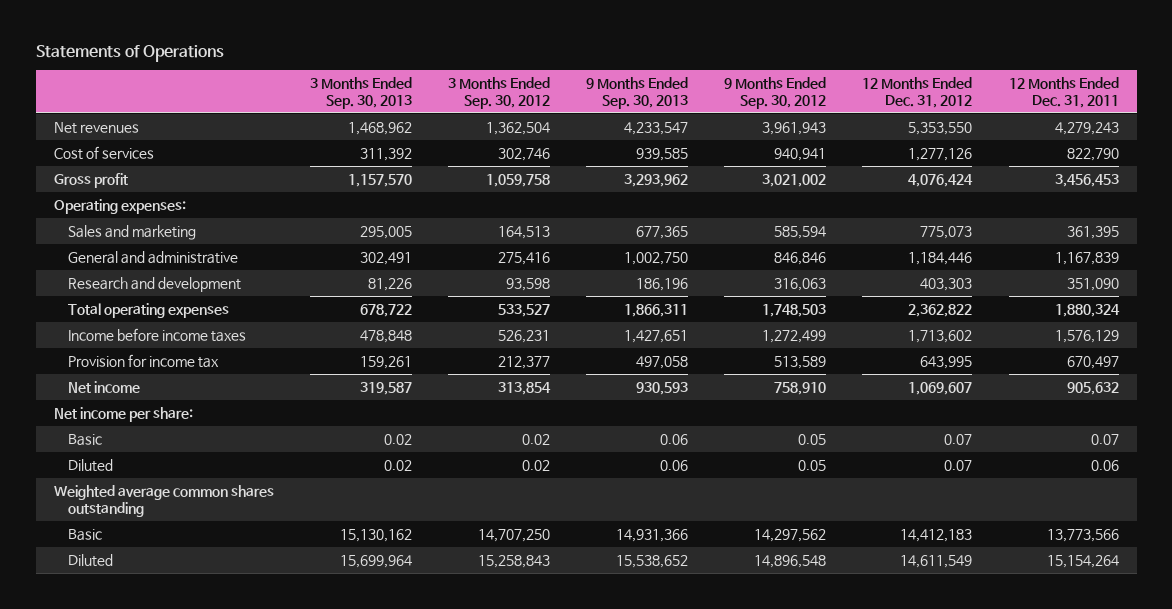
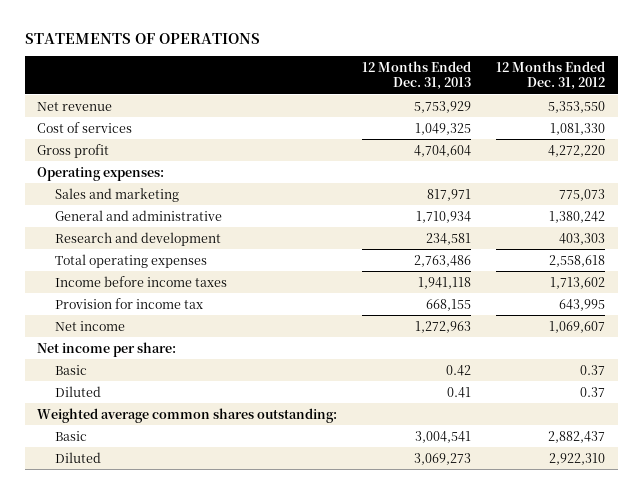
- Statements of Operations
+ STATEMENTS OF OPERATIONS
- | 3 Months Ended Sep. 30, 2013 | 3 Months Ended Sep. 30, 2012 | 9 Months Ended Sep. 30, 2013 | 9 Months Ended Sep. 30, 2012 | 12 Months Ended Dec. 31, 2012 | 12 Months Ended Dec. 31, 2011
+ | 12 Months Ended Dec. 31, 2013 | 12 Months Ended Dec. 31, 2012
- Net revenues | 1,468,962 | 1,362,504 | 4,233,547 | 3,961,943 | 5,353,550 | 4,279,243
- Cost of services | 311,392 | 302,746 | 939,585 | 940,941 | 1,277,126 | 822,790
- Gross profit | 1,157,570 | 1,059,758 | 3,293,962 | 3,021,002 | 4,076,424 | 3,456,453
+ Net revenue | 5,753,929 | 5,353,550
+ Cost of services | 1,049,325 | 1,081,330
+ Gross profit | 4,704,604 | 4,272,220
- General and administrative | 302,491 | 275,416 | 1,002,750 | 846,846 | 1,184,446 | 1,167,839
+ General and administrative | 1,710,934 | 1,380,242
- Total operating expenses | 678,722 | 533,527 | 1,866,311 | 1,748,503 | 2,362,822 | 1,880,324
+ Total operating expenses | 2,763,486 | 2,558,618
- Basic | 0.02 | 0.02 | 0.06 | 0.05 | 0.07 | 0.07
- Diluted | 0.02 | 0.02 | 0.06 | 0.05 | 0.07 | 0.06
- Weighted average common shares outstanding
- Basic | 15,130,162 | 14,707,250 | 14,931,366 | 14,297,562 | 14,412,183 | 13,773,566
- Diluted | 15,699,964 | 15,258,843 | 15,538,652 | 14,896,548 | 14,611,549 | 15,154,264
+ Basic | 0.42 | 0.37
+ Diluted | 0.41 | 0.37
+ Weighted average common shares outstanding:
+ Basic | 3,004,541 | 2,882,437
+ Diluted | 3,069,273 | 2,922,310

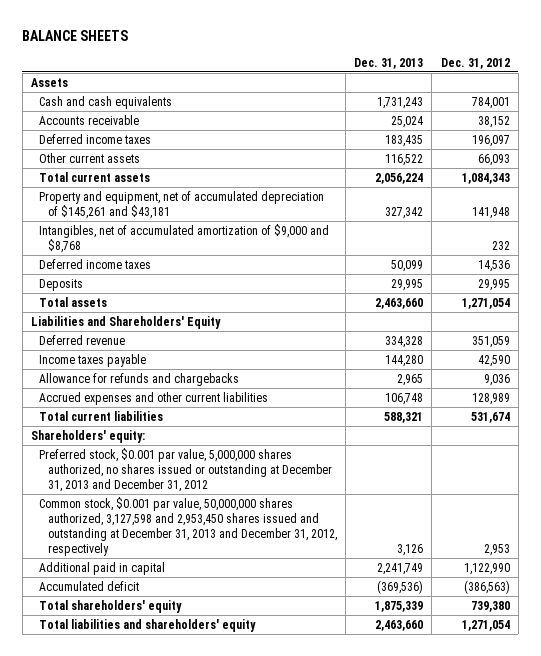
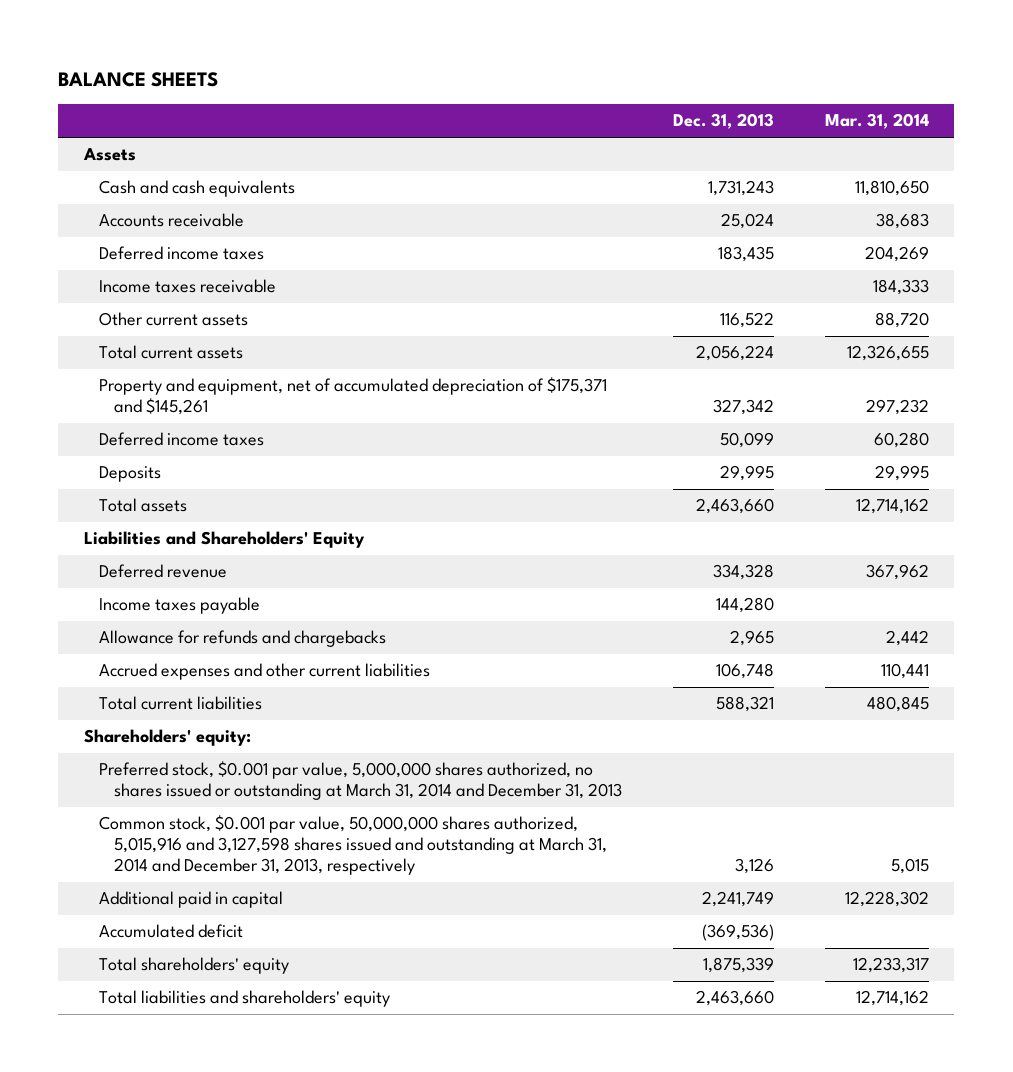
- | Dec. 31, 2013 | Dec. 31, 2012
+ | Dec. 31, 2013 | Mar. 31, 2014
+ Income taxes receivable | | 184,333
- Property and equipment, net of accumulated depreciation of $145,261 and $43,181 | 327,342 | 141,948
- Intangibles, net of accumulated amortization of $9,000 and $8,768 | | 232
+ Property and equipment, net of accumulated depreciation of $175,371 and $145,261 | 327,342 | 297,232
- Preferred stock, $0.001 par value, 5,000,000 shares authorized, no shares issued or outstanding at December 31, 2013 and December 31, 2012
- Common stock, $0.001 par value, 50,000,000 shares authorized, 3,127,598 and 2,953,450 shares issued and outstanding at December 31, 2013 and December 31, 2012, respectively | 3,126 | 2,953
+ Preferred stock, $0.001 par value, 5,000,000 shares authorized, no shares issued or outstanding at March 31, 2014 and December 31, 2013
+ Common stock, $0.001 par value, 50,000,000 shares authorized, 5,015,916 and 3,127,598 shares issued and outstanding at March 31, 2014 and December 31, 2013, respectively | 3,126 | 5,015

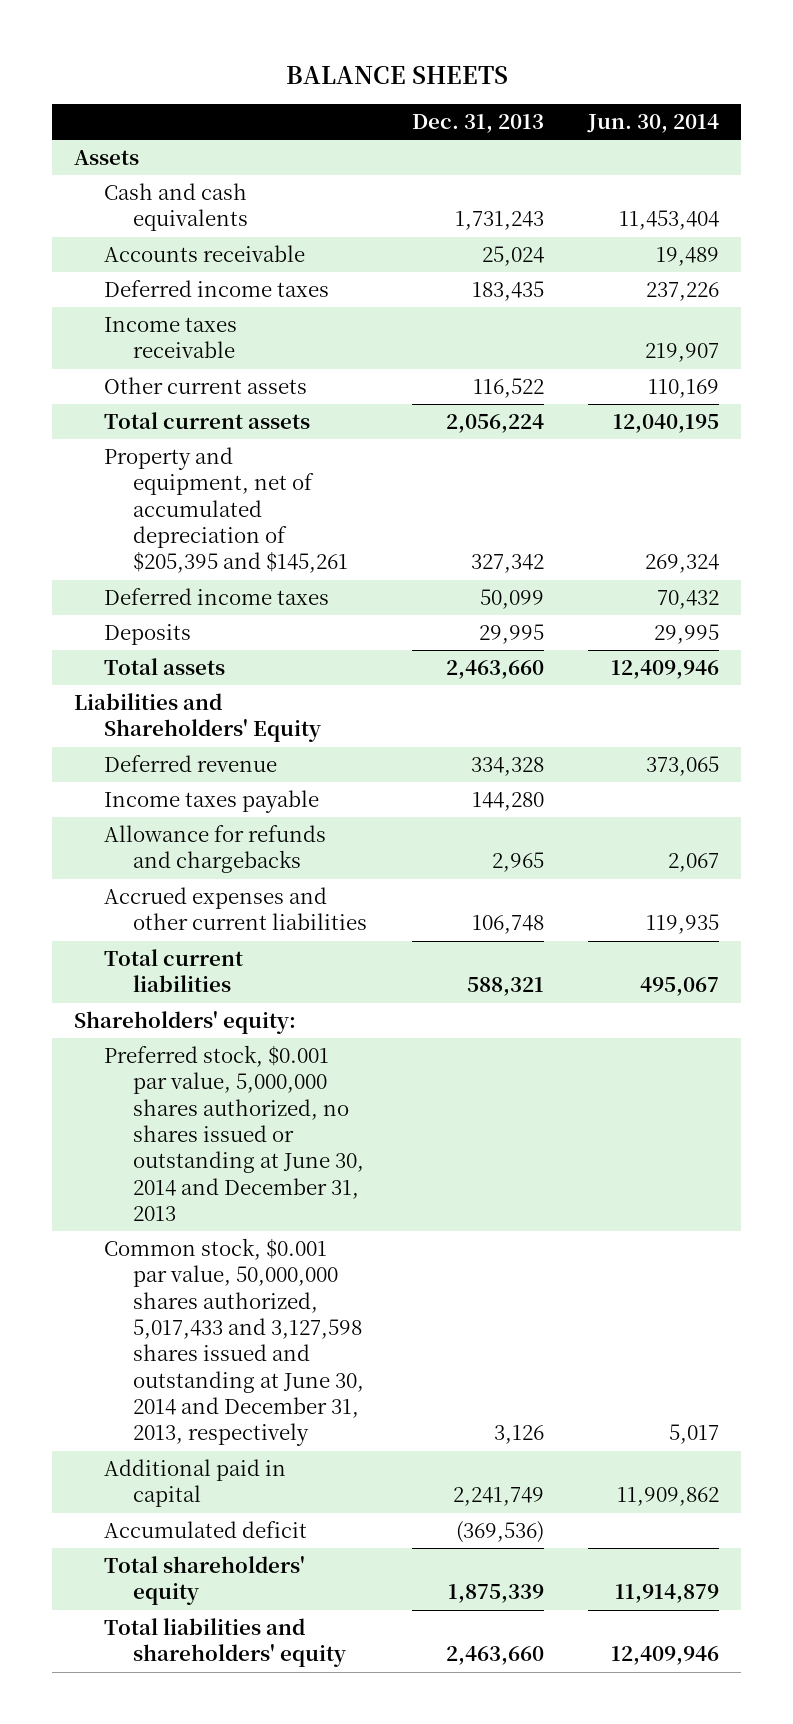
- | Dec. 31, 2013 | Mar. 31, 2014
+ | Dec. 31, 2013 | Jun. 30, 2014
- Property and equipment, net of accumulated depreciation of $175,371 and $145,261 | 327,342 | 297,232
+ Property and equipment, net of accumulated depreciation of $205,395 and $145,261 | 327,342 | 269,324
- Preferred stock, $0.001 par value, 5,000,000 shares authorized, no shares issued or outstanding at March 31, 2014 and December 31, 2013
- Common stock, $0.001 par value, 50,000,000 shares authorized, 5,015,916 and 3,127,598 shares issued and outstanding at March 31, 2014 and December 31, 2013, respectively | 3,126 | 5,015
+ Preferred stock, $0.001 par value, 5,000,000 shares authorized, no shares issued or outstanding at June 30, 2014 and December 31, 2013
+ Common stock, $0.001 par value, 50,000,000 shares authorized, 5,017,433 and 3,127,598 shares issued and outstanding at June 30, 2014 and December 31, 2013, respectively | 3,126 | 5,017

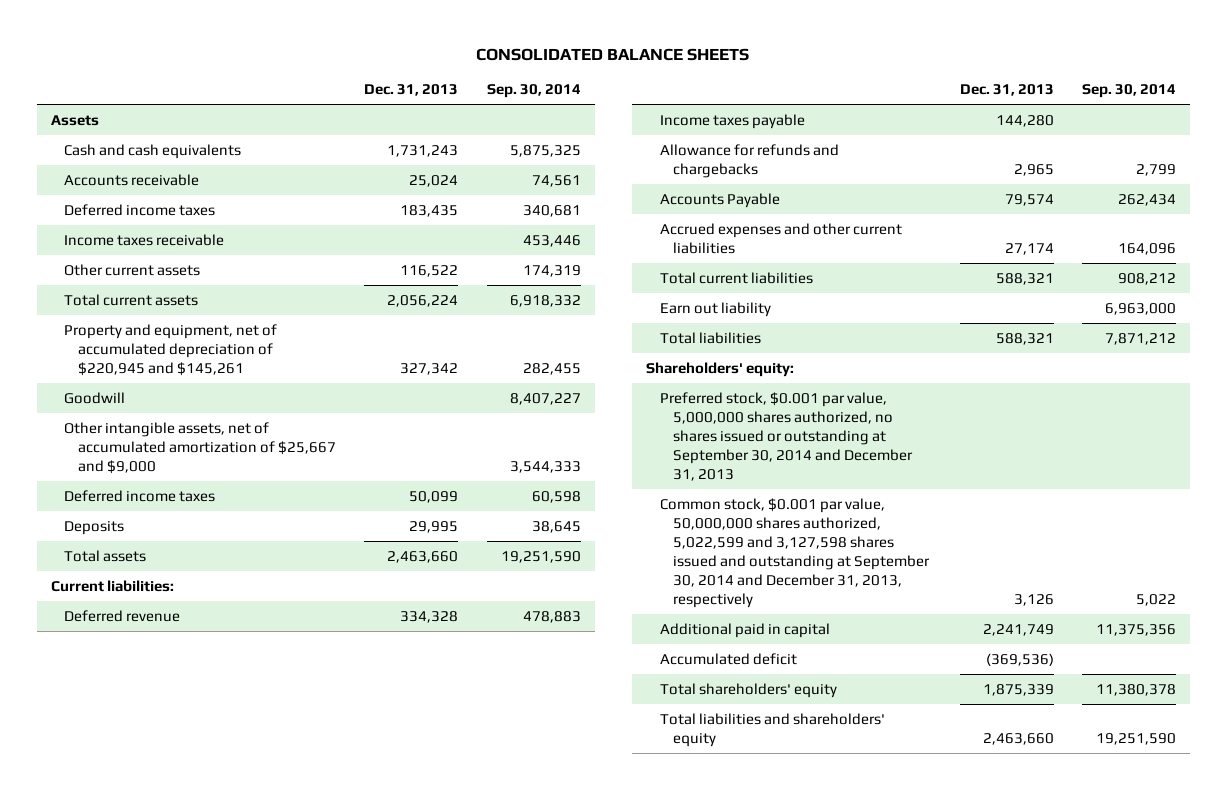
- BALANCE SHEETS
+ CONSOLIDATED BALANCE SHEETS
- | Dec. 31, 2013 | Jun. 30, 2014
+ | Dec. 31, 2013 | Sep. 30, 2014
- Property and equipment, net of accumulated depreciation of $205,395 and $145,261 | 327,342 | 269,324
+ Property and equipment, net of accumulated depreciation of $220,945 and $145,261 | 327,342 | 282,455
+ Goodwill | | 8,407,227
+ Other intangible assets, net of accumulated amortization of $25,667 and $9,000 | | 3,544,333
- Liabilities and Shareholders' Equity
+ Current liabilities:
- Accrued expenses and other current liabilities | 106,748 | 119,935
+ Accounts Payable | 79,574 | 262,434
+ Accrued expenses and other current liabilities | 27,174 | 164,096
+ Earn out liability | | 6,963,000
+ Total liabilities | 588,321 | 7,871,212
- Preferred stock, $0.001 par value, 5,000,000 shares authorized, no shares issued or outstanding at June 30, 2014 and December 31, 2013
- Common stock, $0.001 par value, 50,000,000 shares authorized, 5,017,433 and 3,127,598 shares issued and outstanding at June 30, 2014 and December 31, 2013, respectively | 3,126 | 5,017
+ Preferred stock, $0.001 par value, 5,000,000 shares authorized, no shares issued or outstanding at September 30, 2014 and December 31, 2013
+ Common stock, $0.001 par value, 50,000,000 shares authorized, 5,022,599 and 3,127,598 shares issued and outstanding at September 30, 2014 and December 31, 2013, respectively | 3,126 | 5,022

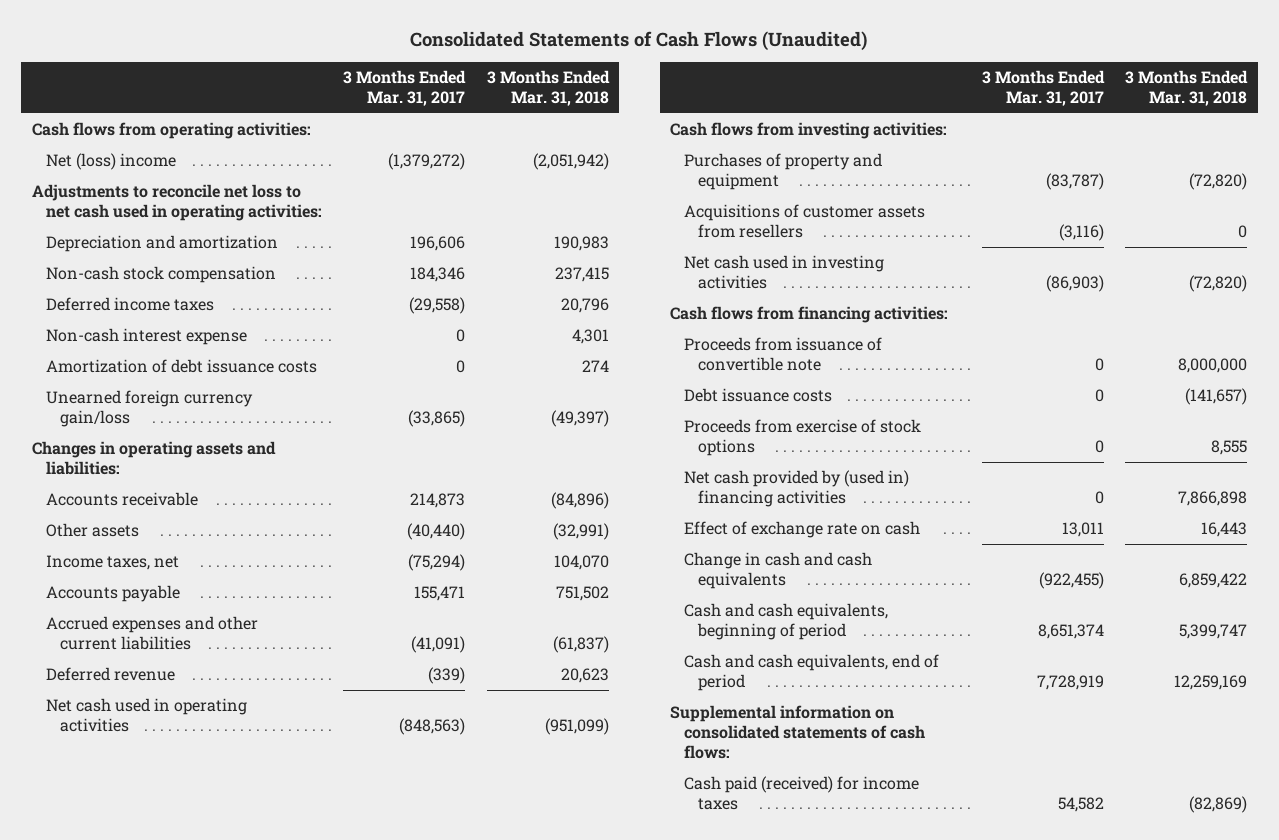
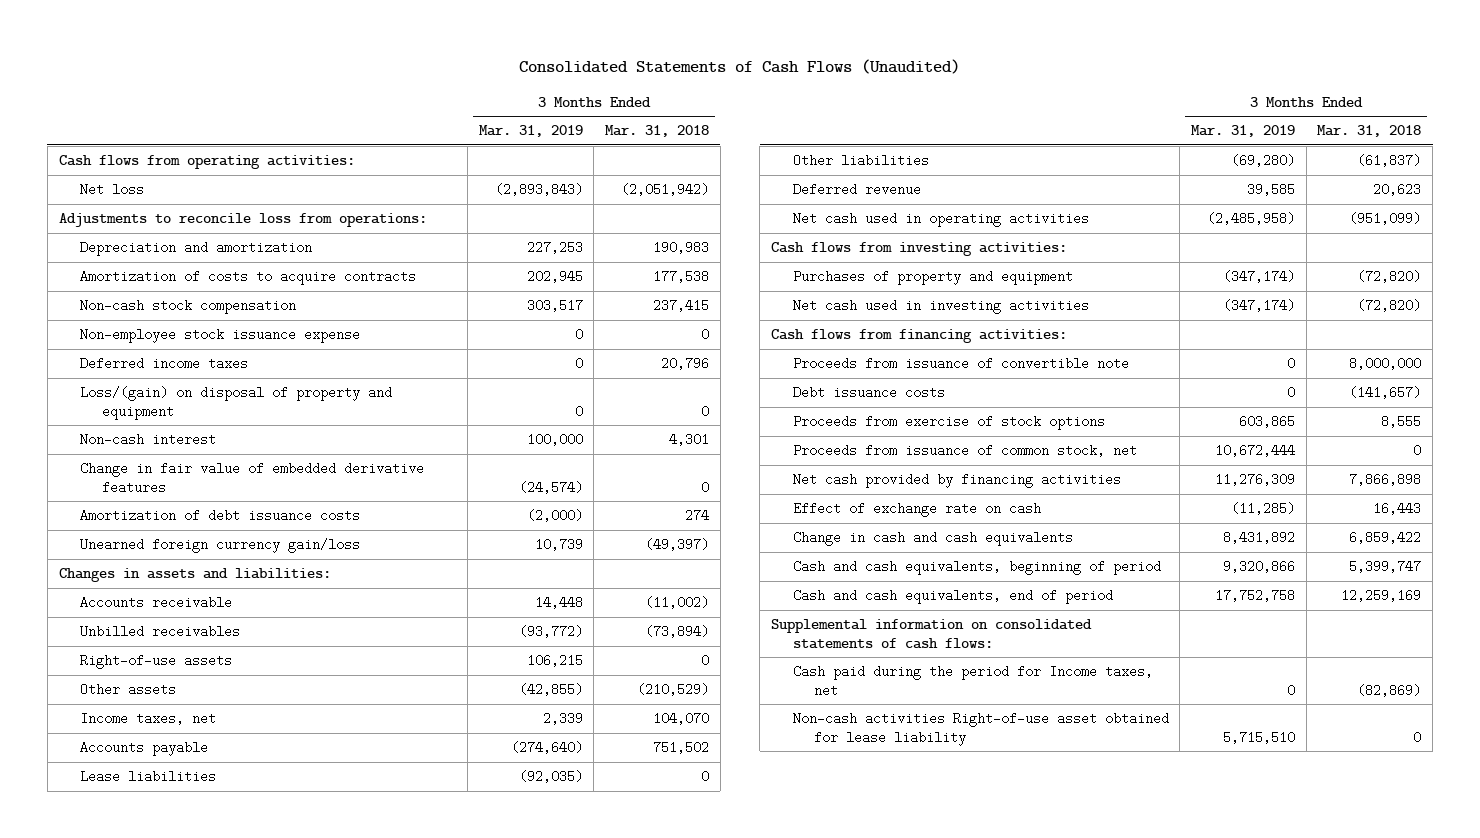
- | 3 Months Ended Mar. 31, 2017 | 3 Months Ended Mar. 31, 2018
+ | 3 Months Ended Mar. 31, 2019 | 3 Months Ended Mar. 31, 2018
- Net (loss) income | (1,379,272) | (2,051,942)
- Adjustments to reconcile net loss to net cash used in operating activities:
+ Net loss | (2,893,843) | (2,051,942)
+ Adjustments to reconcile loss from operations:
+ Amortization of costs to acquire contracts | 202,945 | 177,538
+ Non-employee stock issuance expense | 0 | 0
- Non-cash interest expense | 0 | 4,301
+ Loss/(gain) on disposal of property and equipment | 0 | 0
+ Non-cash interest | 100,000 | 4,301
+ Change in fair value of embedded derivative features | (24,574) | 0
- Changes in operating assets and liabilities:
- Accounts receivable | 214,873 | (84,896)
- Other assets | (40,440) | (32,991)
+ Changes in assets and liabilities:
+ Accounts receivable | 14,448 | (11,002)
+ Unbilled receivables | (93,772) | (73,894)
+ Right-of-use assets | 106,215 | 0
+ Other assets | (42,855) | (210,529)
- Accrued expenses and other current liabilities | (41,091) | (61,837)
+ Lease liabilities | (92,035) | 0
+ Other liabilities | (69,280) | (61,837)
- Acquisitions of customer assets from resellers | (3,116) | 0
- Net cash provided by (used in) financing activities | 0 | 7,866,898
+ Proceeds from issuance of common stock, net | 10,672,444 | 0
+ Net cash provided by financing activities | 11,276,309 | 7,866,898
- Cash paid (received) for income taxes | 54,582 | (82,869)
+ Cash paid during the period for Income taxes, net | 0 | (82,869)
+ Non-cash activities Right-of-use asset obtained for lease liability | 5,715,510 | 0

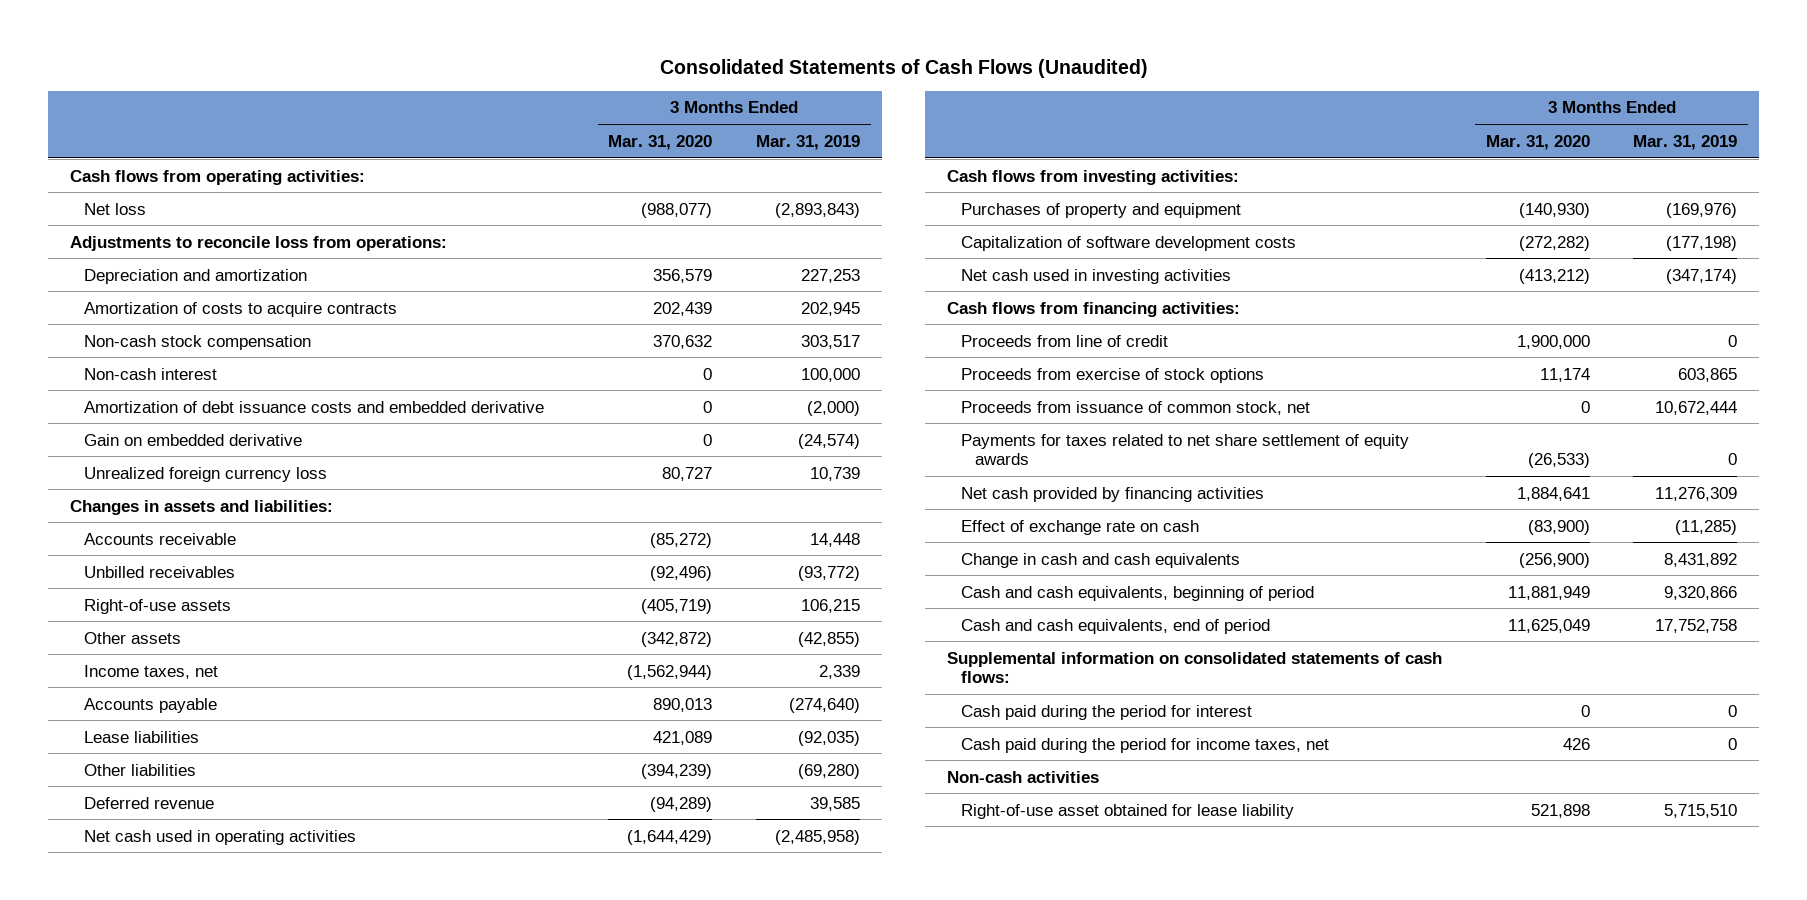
- | 3 Months Ended Mar. 31, 2019 | 3 Months Ended Mar. 31, 2018
+ | 3 Months Ended Mar. 31, 2020 | 3 Months Ended Mar. 31, 2019
- Non-employee stock issuance expense | 0 | 0
- Deferred income taxes | 0 | 20,796
- Loss/(gain) on disposal of property and equipment | 0 | 0
- Change in fair value of embedded derivative features | (24,574) | 0
- Amortization of debt issuance costs | (2,000) | 274
- Unearned foreign currency gain/loss | 10,739 | (49,397)
+ Amortization of debt issuance costs and embedded derivative | 0 | (2,000)
+ Gain on embedded derivative | 0 | (24,574)
+ Unrealized foreign currency loss | 80,727 | 10,739
- Purchases of property and equipment | (347,174) | (72,820)
+ Purchases of property and equipment | (140,930) | (169,976)
+ Capitalization of software development costs | (272,282) | (177,198)
- Proceeds from issuance of convertible note | 0 | 8,000,000
- Debt issuance costs | 0 | (141,657)
+ Proceeds from line of credit | 1,900,000 | 0
+ Payments for taxes related to net share settlement of equity awards | (26,533) | 0
- Cash paid during the period for Income taxes, net | 0 | (82,869)
- Non-cash activities Right-of-use asset obtained for lease liability | 5,715,510 | 0
+ Cash paid during the period for interest | 0 | 0
+ Cash paid during the period for income taxes, net | 426 | 0
+ Non-cash activities
+ Right-of-use asset obtained for lease liability | 521,898 | 5,715,510

